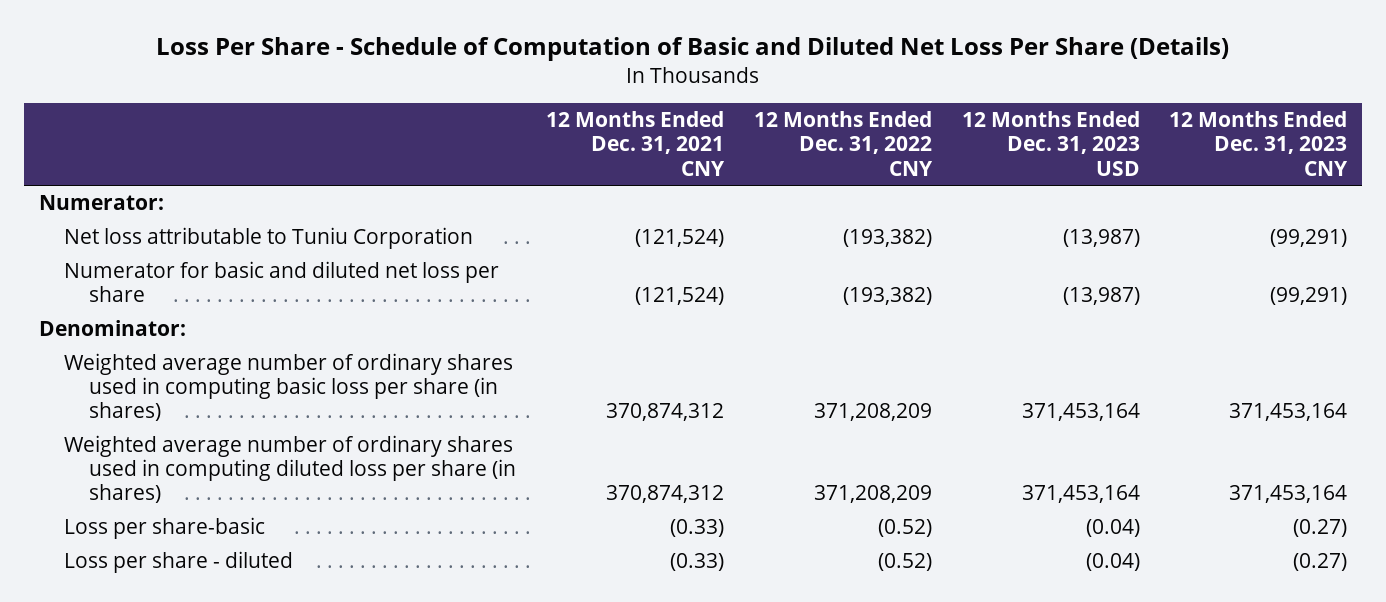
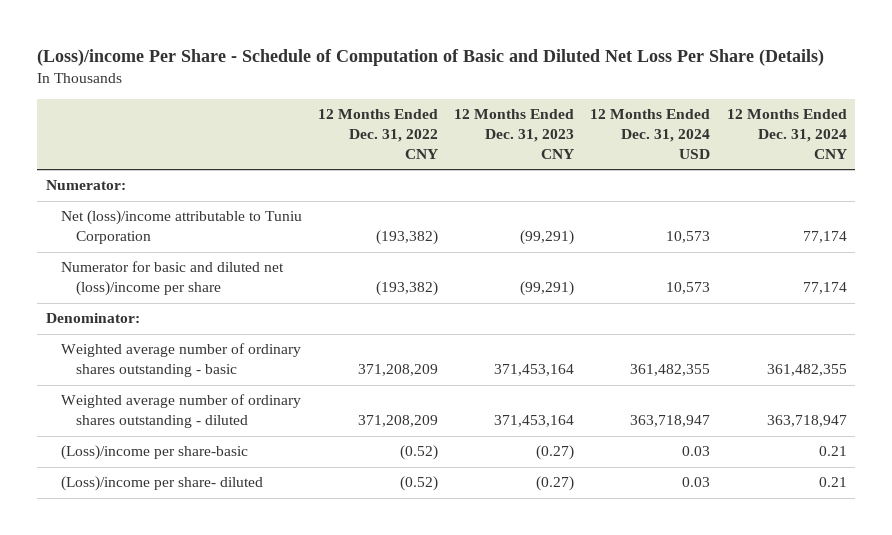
- Loss Per Share - Schedule of Computation of Basic and Diluted Net Loss Per Share (Details)
+ (Loss)/income Per Share - Schedule of Computation of Basic and Diluted Net Loss Per Share (Details)
- | 12 Months Ended Dec. 31, 2021 CNY | 12 Months Ended Dec. 31, 2022 CNY | 12 Months Ended Dec. 31, 2023 USD | 12 Months Ended Dec. 31, 2023 CNY
+ | 12 Months Ended Dec. 31, 2022 CNY | 12 Months Ended Dec. 31, 2023 CNY | 12 Months Ended Dec. 31, 2024 USD | 12 Months Ended Dec. 31, 2024 CNY
- Net loss attributable to Tuniu Corporation | (121,524) | (193,382) | (13,987) | (99,291)
- Numerator for basic and diluted net loss per share | (121,524) | (193,382) | (13,987) | (99,291)
+ Net (loss)/income attributable to Tuniu Corporation | (193,382) | (99,291) | 10,573 | 77,174
+ Numerator for basic and diluted net (loss)/income per share | (193,382) | (99,291) | 10,573 | 77,174
- Weighted average number of ordinary shares used in computing basic loss per share (in shares) | 370,874,312 | 371,208,209 | 371,453,164 | 371,453,164
- Weighted average number of ordinary shares used in computing diluted loss per share (in shares) | 370,874,312 | 371,208,209 | 371,453,164 | 371,453,164
- Loss per share-basic | (0.33) | (0.52) | (0.04) | (0.27)
- Loss per share - diluted | (0.33) | (0.52) | (0.04) | (0.27)
+ Weighted average number of ordinary shares outstanding - basic | 371,208,209 | 371,453,164 | 361,482,355 | 361,482,355
+ Weighted average number of ordinary shares outstanding - diluted | 371,208,209 | 371,453,164 | 363,718,947 | 363,718,947
+ (Loss)/income per share-basic | (0.52) | (0.27) | 0.03 | 0.21
+ (Loss)/income per share- diluted | (0.52) | (0.27) | 0.03 | 0.21

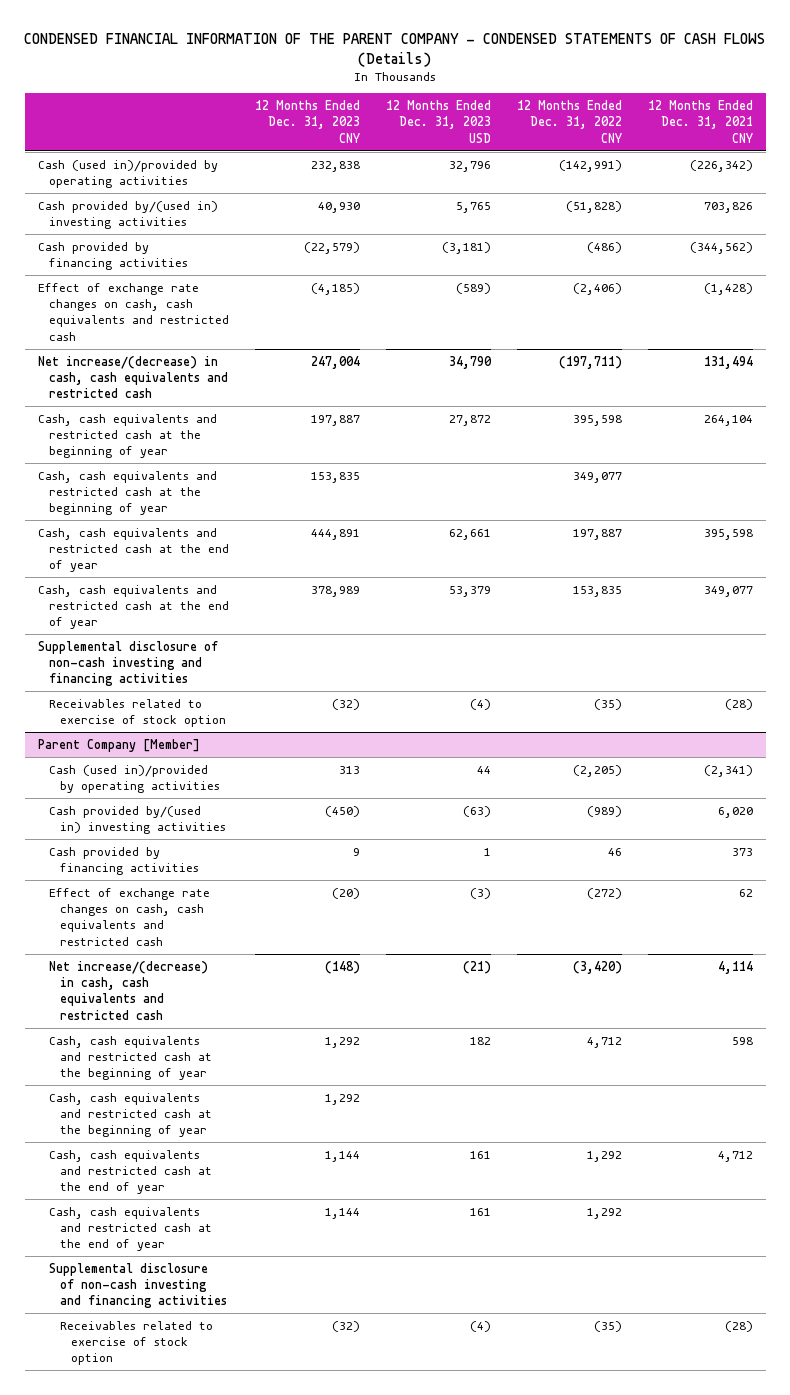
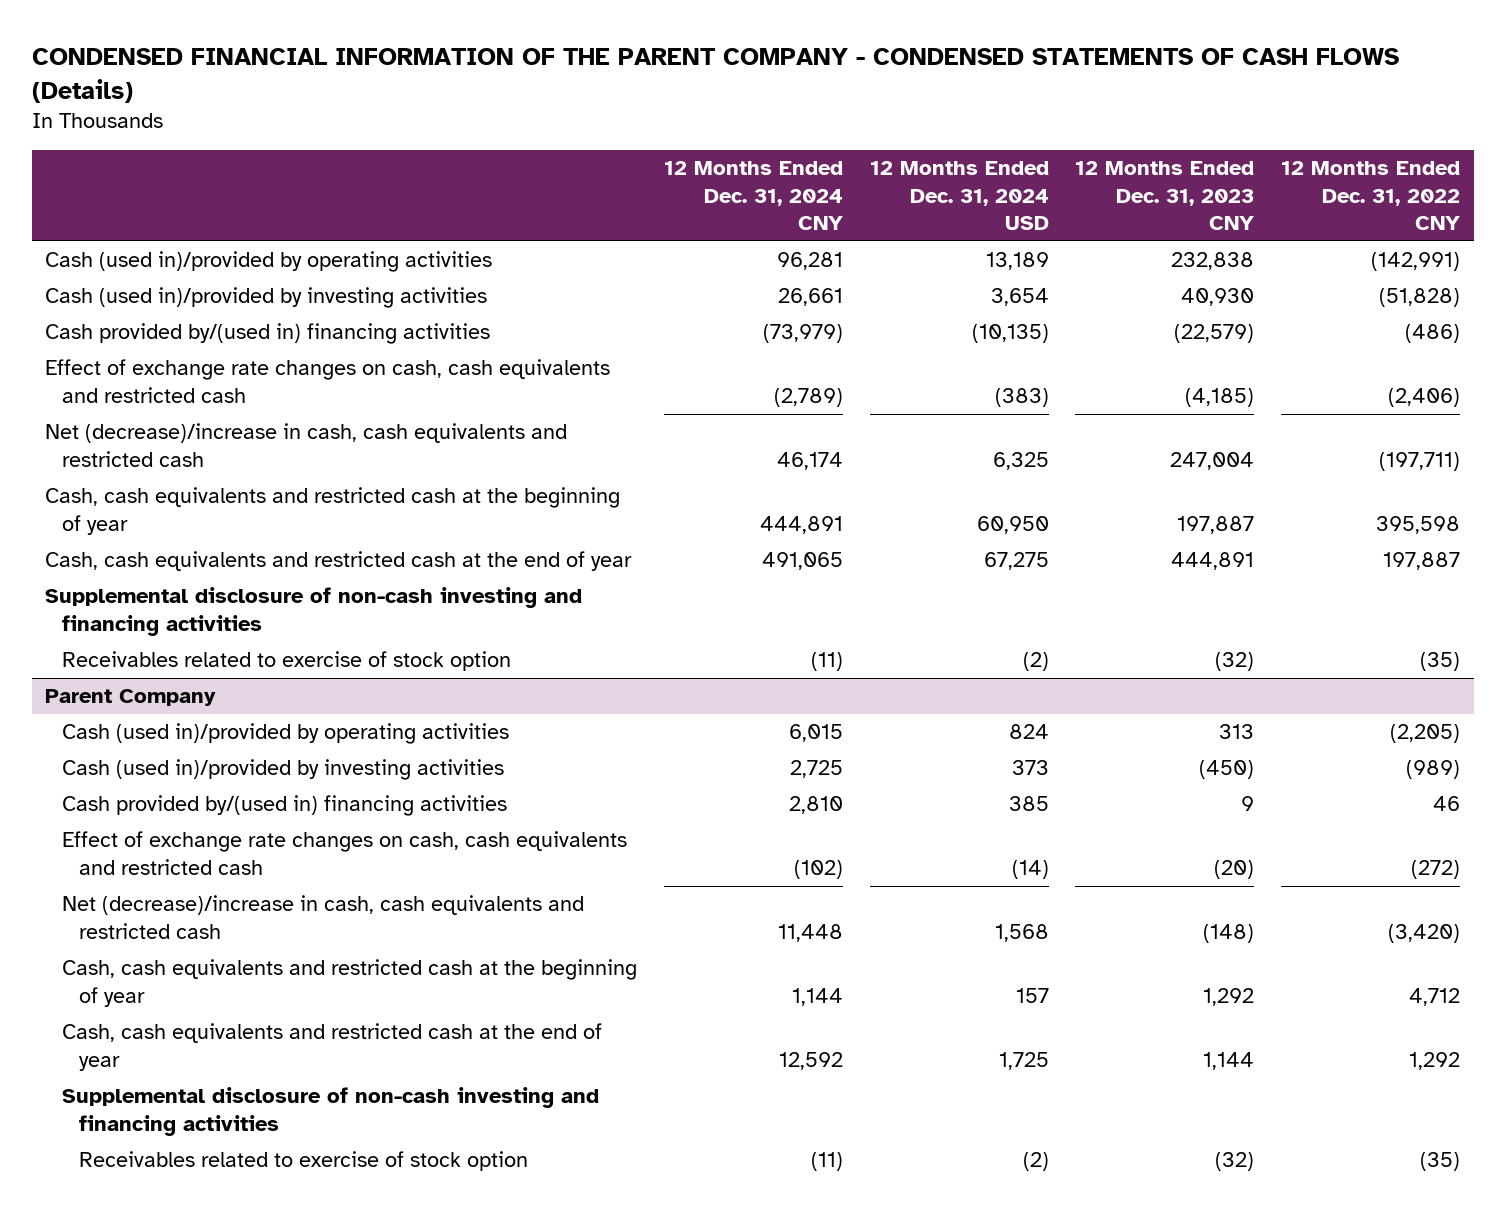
- | 12 Months Ended Dec. 31, 2023 CNY | 12 Months Ended Dec. 31, 2023 USD | 12 Months Ended Dec. 31, 2022 CNY | 12 Months Ended Dec. 31, 2021 CNY
+ | 12 Months Ended Dec. 31, 2024 CNY | 12 Months Ended Dec. 31, 2024 USD | 12 Months Ended Dec. 31, 2023 CNY | 12 Months Ended Dec. 31, 2022 CNY
- Cash provided by/(used in) investing activities | 40,930 | 5,765 | (51,828) | 703,826
- Cash provided by financing activities | (22,579) | (3,181) | (486) | (344,562)
+ Cash (used in)/provided by investing activities | 26,661 | 3,654 | 40,930 | (51,828)
+ Cash provided by/(used in) financing activities | (73,979) | (10,135) | (22,579) | (486)
- Net increase/(decrease) in cash, cash equivalents and restricted cash | 247,004 | 34,790 | (197,711) | 131,494
+ Net (decrease)/increase in cash, cash equivalents and restricted cash | 46,174 | 6,325 | 247,004 | (197,711)
- Cash, cash equivalents and restricted cash at the beginning of year | 153,835 | | 349,077 |
- Cash, cash equivalents and restricted cash at the end of year | 378,989 | 53,379 | 153,835 | 349,077
- Parent Company [Member]
+ Parent Company
- Cash provided by/(used in) investing activities | (450) | (63) | (989) | 6,020
- Cash provided by financing activities | 9 | 1 | 46 | 373
+ Cash (used in)/provided by investing activities | 2,725 | 373 | (450) | (989)
+ Cash provided by/(used in) financing activities | 2,810 | 385 | 9 | 46
- Net increase/(decrease) in cash, cash equivalents and restricted cash | (148) | (21) | (3,420) | 4,114
+ Net (decrease)/increase in cash, cash equivalents and restricted cash | 11,448 | 1,568 | (148) | (3,420)
- Cash, cash equivalents and restricted cash at the beginning of year | 1,292 | | |
- Cash, cash equivalents and restricted cash at the end of year | 1,144 | 161 | 1,292 |

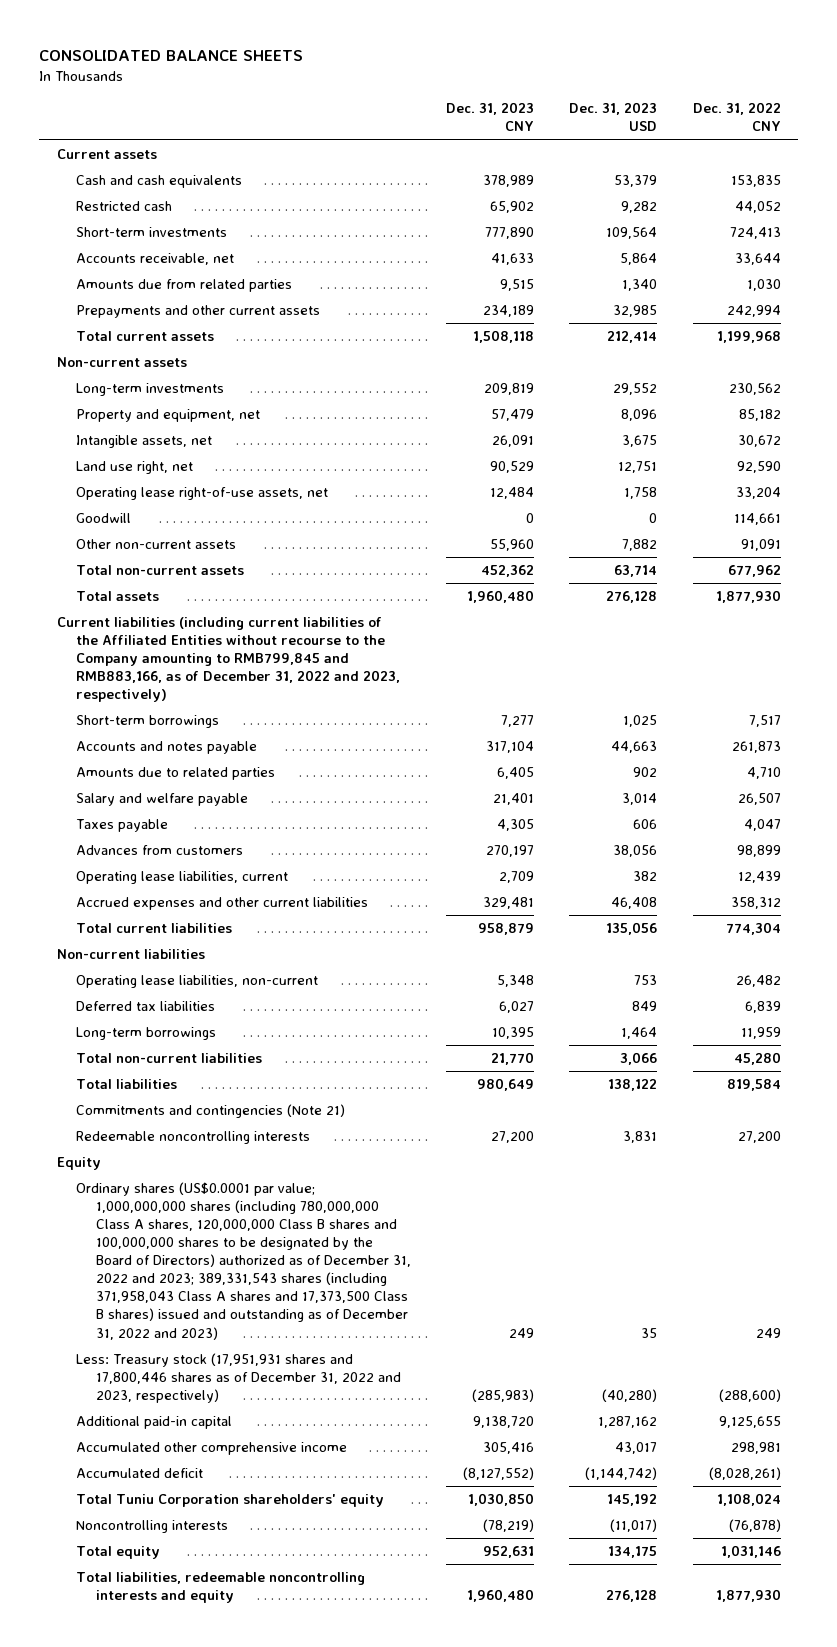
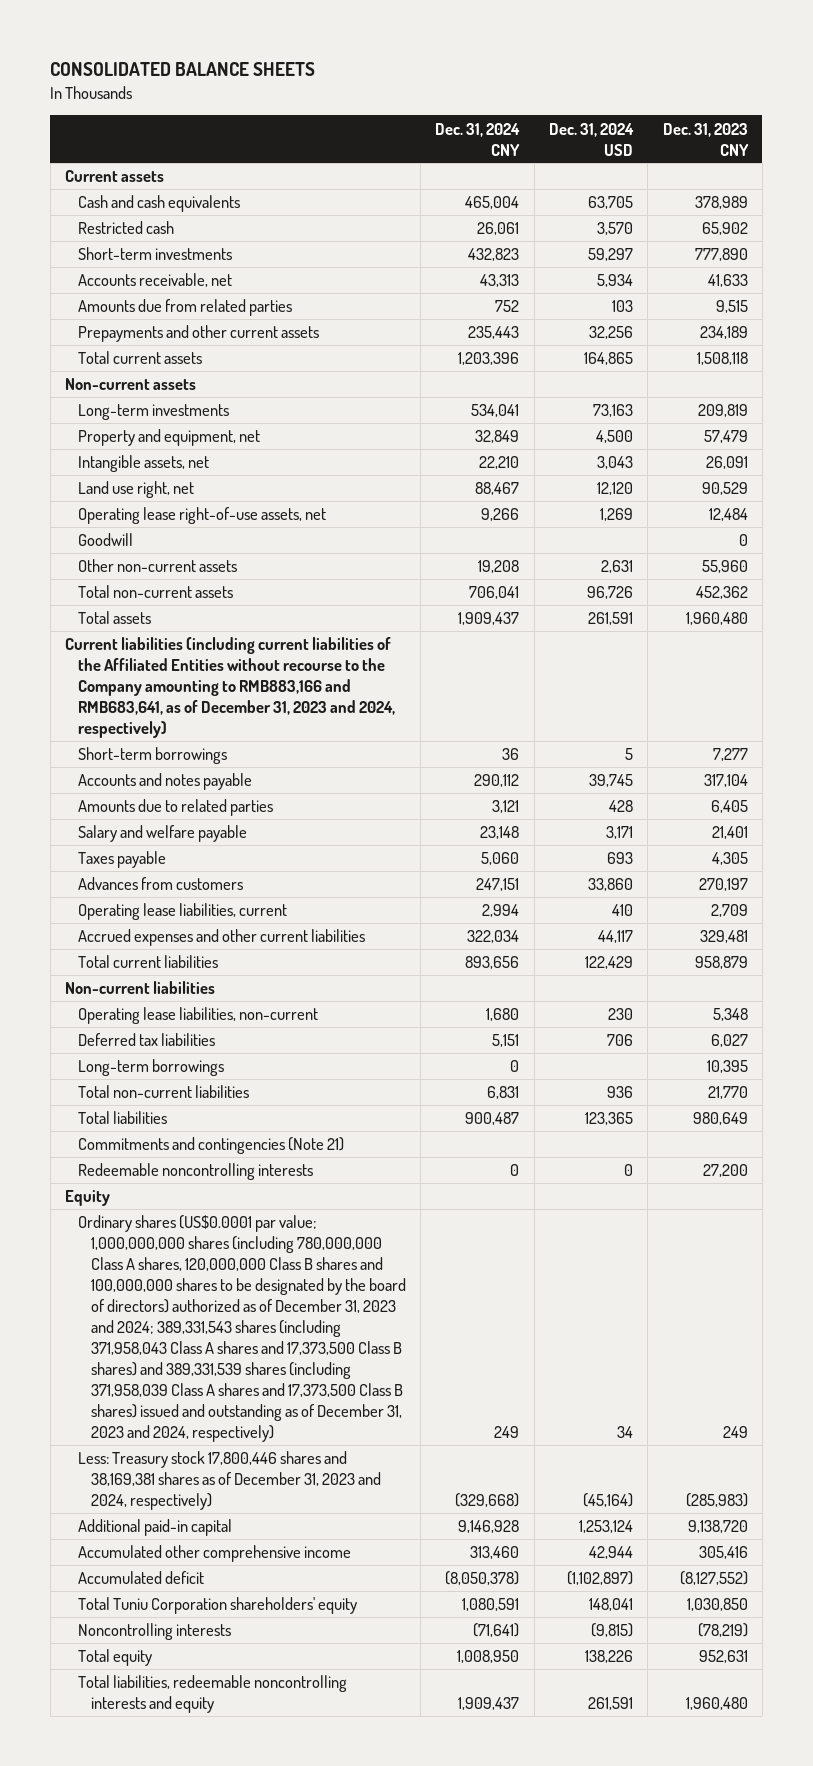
- | Dec. 31, 2023 CNY | Dec. 31, 2023 USD | Dec. 31, 2022 CNY
+ | Dec. 31, 2024 CNY | Dec. 31, 2024 USD | Dec. 31, 2023 CNY
- Current liabilities (including current liabilities of the Affiliated Entities without recourse to the Company amounting to RMB799,845 and RMB883,166, as of December 31, 2022 and 2023, respectively)
+ Current liabilities (including current liabilities of the Affiliated Entities without recourse to the Company amounting to RMB883,166 and RMB683,641, as of December 31, 2023 and 2024, respectively)
- Ordinary shares (US$0.0001 par value; 1,000,000,000 shares (including 780,000,000 Class A shares, 120,000,000 Class B shares and 100,000,000 shares to be designated by the Board of Directors) authorized as of December 31, 2022 and 2023; 389,331,543 shares (including 371,958,043 Class A shares and 17,373,500 Class B shares) issued and outstanding as of December 31, 2022 and 2023) | 249 | 35 | 249
- Less: Treasury stock (17,951,931 shares and 17,800,446 shares as of December 31, 2022 and 2023, respectively) | (285,983) | (40,280) | (288,600)
+ Ordinary shares (US$0.0001 par value; 1,000,000,000 shares (including 780,000,000 Class A shares, 120,000,000 Class B shares and 100,000,000 shares to be designated by the board of directors) authorized as of December 31, 2023 and 2024; 389,331,543 shares (including 371,958,043 Class A shares and 17,373,500 Class B shares) and 389,331,539 shares (including 371,958,039 Class A shares and 17,373,500 Class B shares) issued and outstanding as of December 31, 2023 and 2024, respectively) | 249 | 34 | 249
+ Less: Treasury stock 17,800,446 shares and 38,169,381 shares as of December 31, 2023 and 2024, respectively) | (329,668) | (45,164) | (285,983)

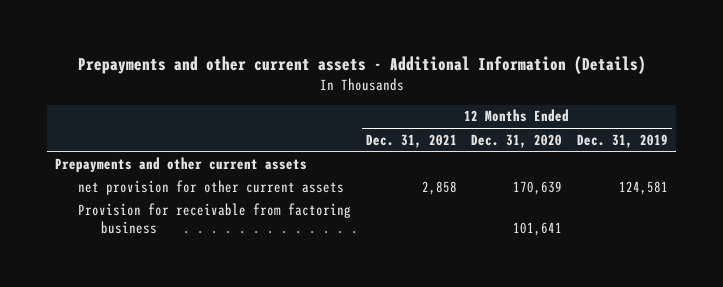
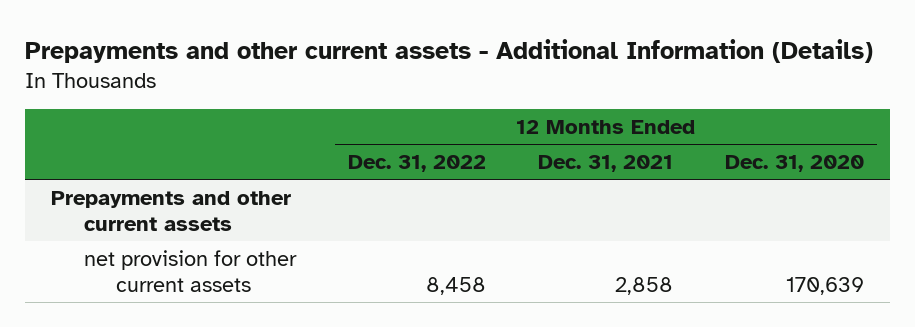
- | 12 Months Ended Dec. 31, 2021 | 12 Months Ended Dec. 31, 2020 | 12 Months Ended Dec. 31, 2019
+ | 12 Months Ended Dec. 31, 2022 | 12 Months Ended Dec. 31, 2021 | 12 Months Ended Dec. 31, 2020
- Provision for receivable from factoring business | | 101,641 |

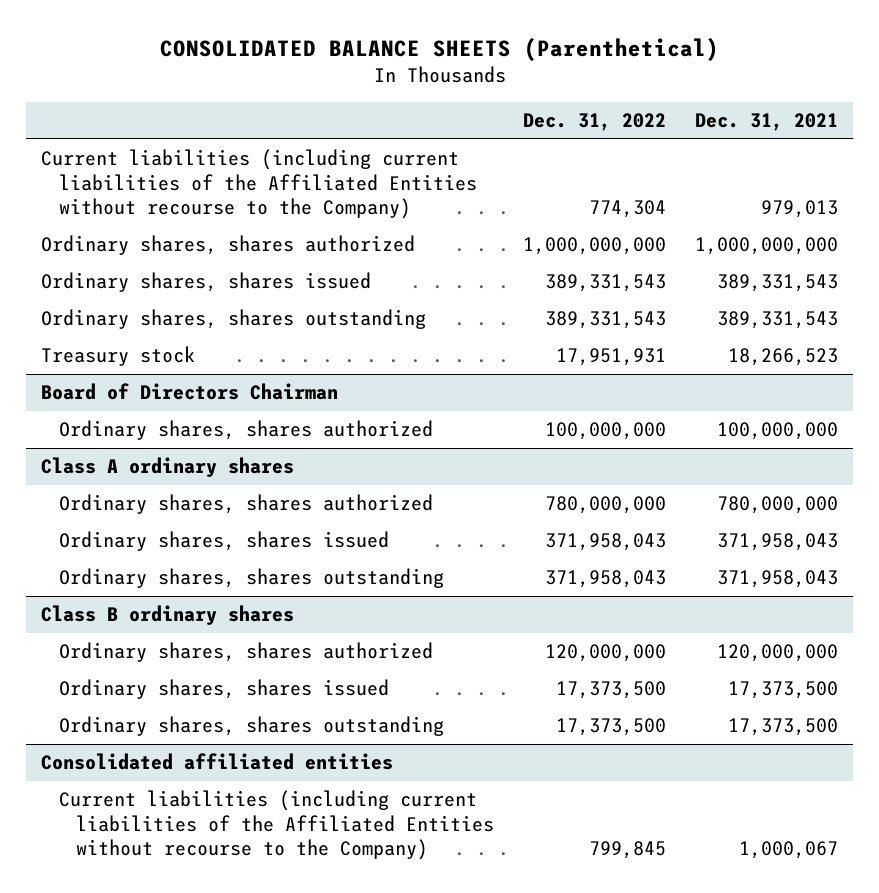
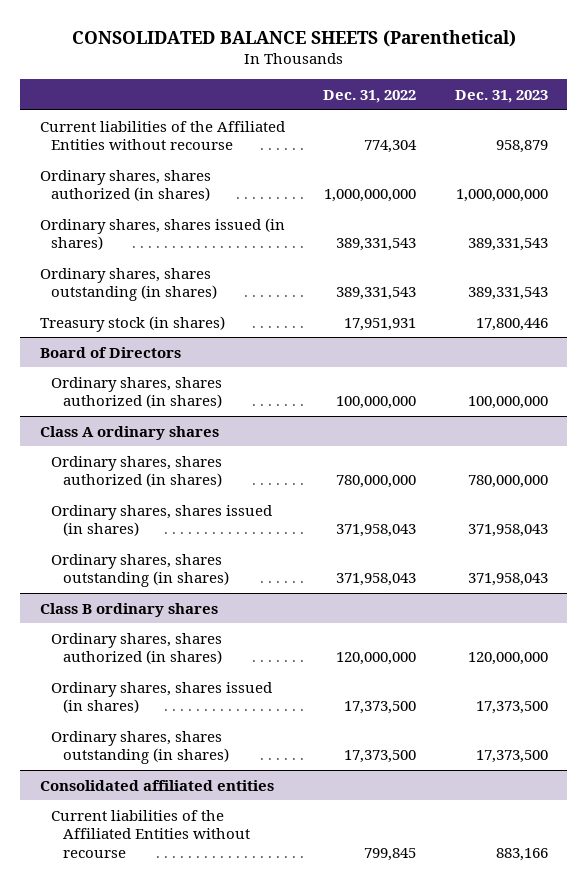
- | Dec. 31, 2022 | Dec. 31, 2021
+ | Dec. 31, 2022 | Dec. 31, 2023
- Current liabilities (including current liabilities of the Affiliated Entities without recourse to the Company) | 774,304 | 979,013
- Ordinary shares, shares authorized | 1,000,000,000 | 1,000,000,000
- Ordinary shares, shares issued | 389,331,543 | 389,331,543
- Ordinary shares, shares outstanding | 389,331,543 | 389,331,543
- Treasury stock | 17,951,931 | 18,266,523
- Board of Directors Chairman
- Ordinary shares, shares authorized | 100,000,000 | 100,000,000
+ Current liabilities of the Affiliated Entities without recourse | 774,304 | 958,879
+ Ordinary shares, shares authorized (in shares) | 1,000,000,000 | 1,000,000,000
+ Ordinary shares, shares issued (in shares) | 389,331,543 | 389,331,543
+ Ordinary shares, shares outstanding (in shares) | 389,331,543 | 389,331,543
+ Treasury stock (in shares) | 17,951,931 | 17,800,446
+ Board of Directors
+ Ordinary shares, shares authorized (in shares) | 100,000,000 | 100,000,000
@ Class A ordinary shares
- Ordinary shares, shares authorized | 780,000,000 | 780,000,000
- Ordinary shares, shares issued | 371,958,043 | 371,958,043
- Ordinary shares, shares outstanding | 371,958,043 | 371,958,043
+ Ordinary shares, shares authorized (in shares) | 780,000,000 | 780,000,000
+ Ordinary shares, shares issued (in shares) | 371,958,043 | 371,958,043
+ Ordinary shares, shares outstanding (in shares) | 371,958,043 | 371,958,043
@ Class B ordinary shares
- Ordinary shares, shares authorized | 120,000,000 | 120,000,000
- Ordinary shares, shares issued | 17,373,500 | 17,373,500
- Ordinary shares, shares outstanding | 17,373,500 | 17,373,500
+ Ordinary shares, shares authorized (in shares) | 120,000,000 | 120,000,000
+ Ordinary shares, shares issued (in shares) | 17,373,500 | 17,373,500
+ Ordinary shares, shares outstanding (in shares) | 17,373,500 | 17,373,500
@ Consolidated affiliated entities
- Current liabilities (including current liabilities of the Affiliated Entities without recourse to the Company) | 799,845 | 1,000,067
+ Current liabilities of the Affiliated Entities without recourse | 799,845 | 883,166

